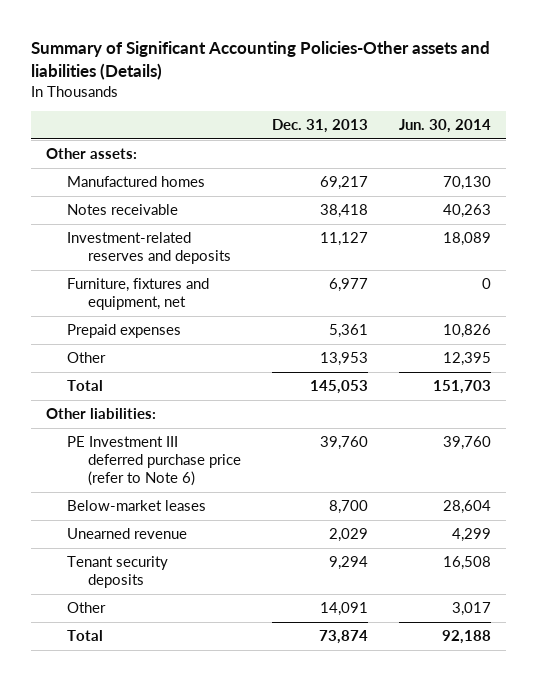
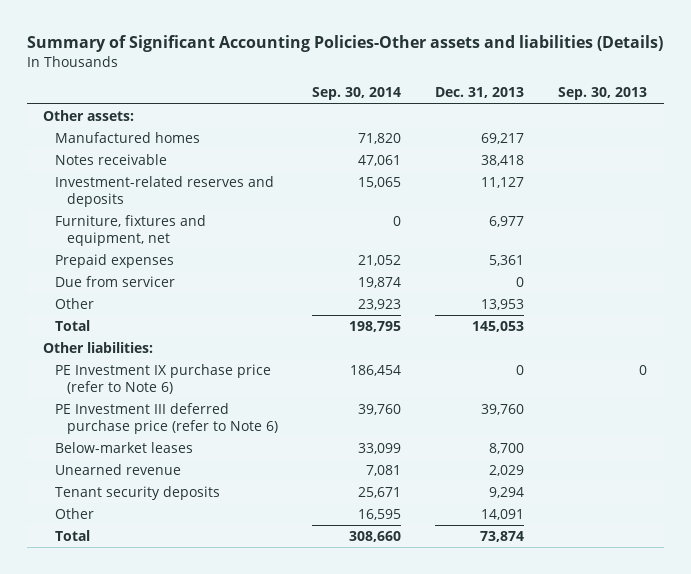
- | Dec. 31, 2013 | Jun. 30, 2014
+ | Sep. 30, 2014 | Dec. 31, 2013 | Sep. 30, 2013
+ Due from servicer | 19,874 | 0 |
+ PE Investment IX purchase price (refer to Note 6) | 186,454 | 0 | 0

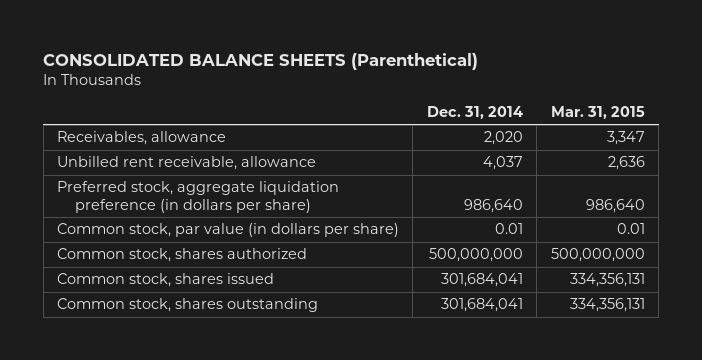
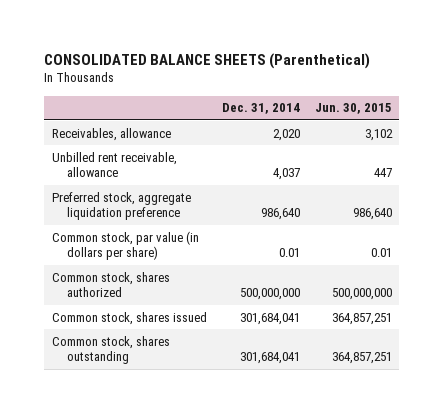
- | Dec. 31, 2014 | Mar. 31, 2015
+ | Dec. 31, 2014 | Jun. 30, 2015
- Preferred stock, aggregate liquidation preference (in dollars per share) | 986,640 | 986,640
+ Preferred stock, aggregate liquidation preference | 986,640 | 986,640

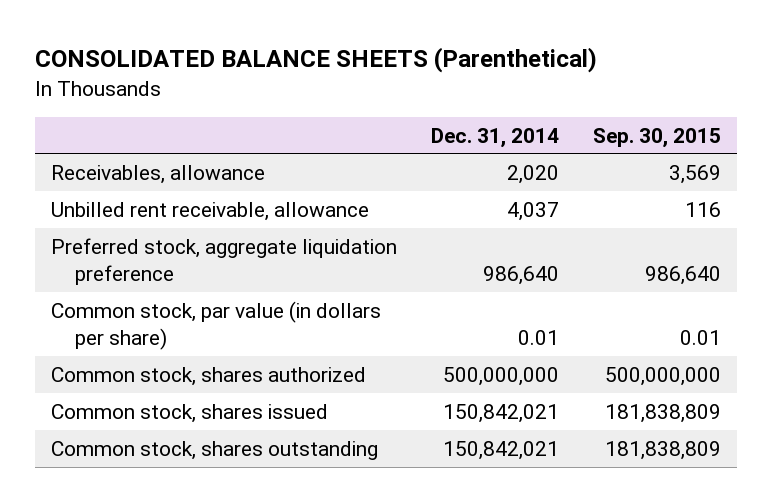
- | Dec. 31, 2014 | Jun. 30, 2015
+ | Dec. 31, 2014 | Sep. 30, 2015
- Common stock, shares issued | 301,684,041 | 364,857,251
- Common stock, shares outstanding | 301,684,041 | 364,857,251
+ Common stock, shares issued | 150,842,021 | 181,838,809
+ Common stock, shares outstanding | 150,842,021 | 181,838,809

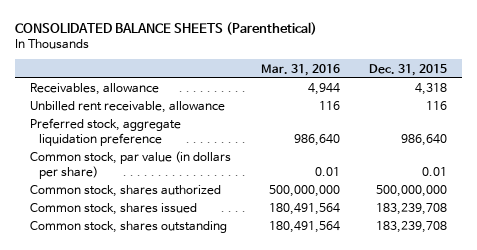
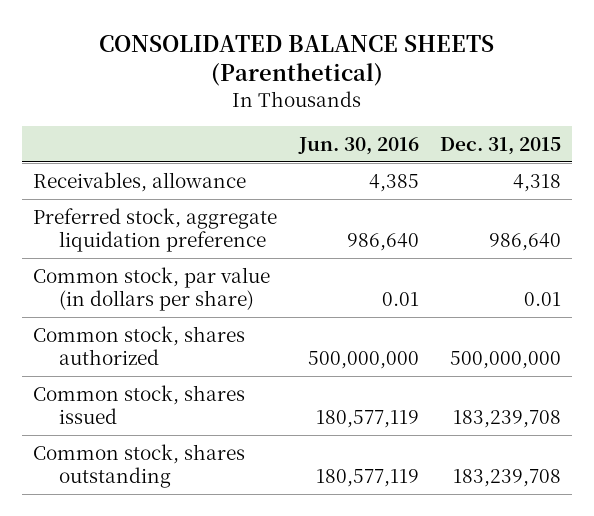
- | Mar. 31, 2016 | Dec. 31, 2015
+ | Jun. 30, 2016 | Dec. 31, 2015
- Unbilled rent receivable, allowance | 116 | 116

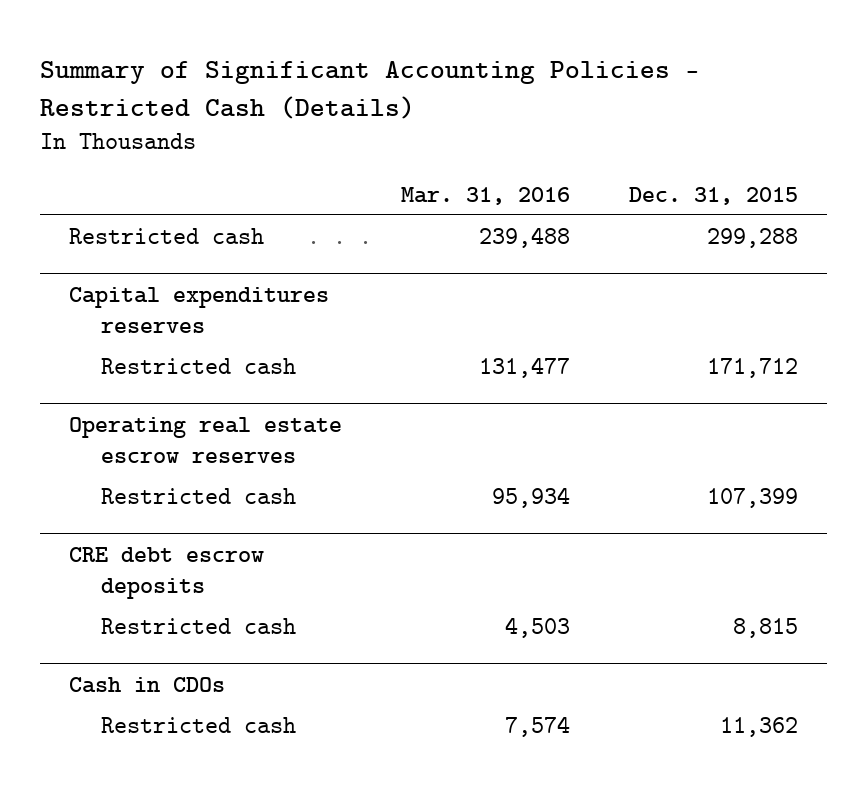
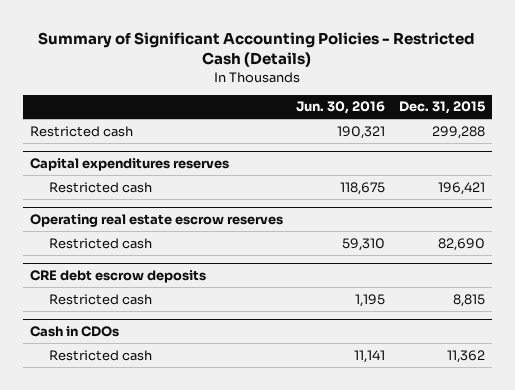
- | Mar. 31, 2016 | Dec. 31, 2015
+ | Jun. 30, 2016 | Dec. 31, 2015
@ Capital expenditures reserves
- Restricted cash | 131,477 | 171,712
+ Restricted cash | 118,675 | 196,421
@ Operating real estate escrow reserves
- Restricted cash | 95,934 | 107,399
+ Restricted cash | 59,310 | 82,690

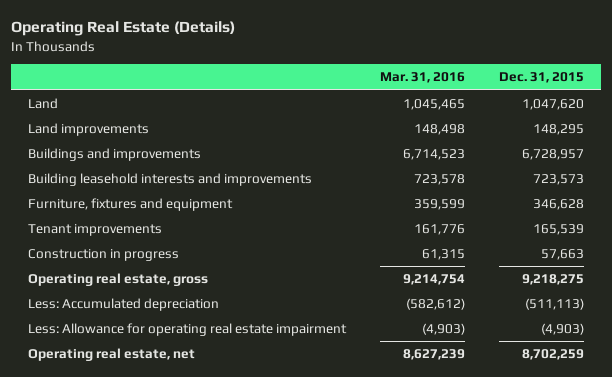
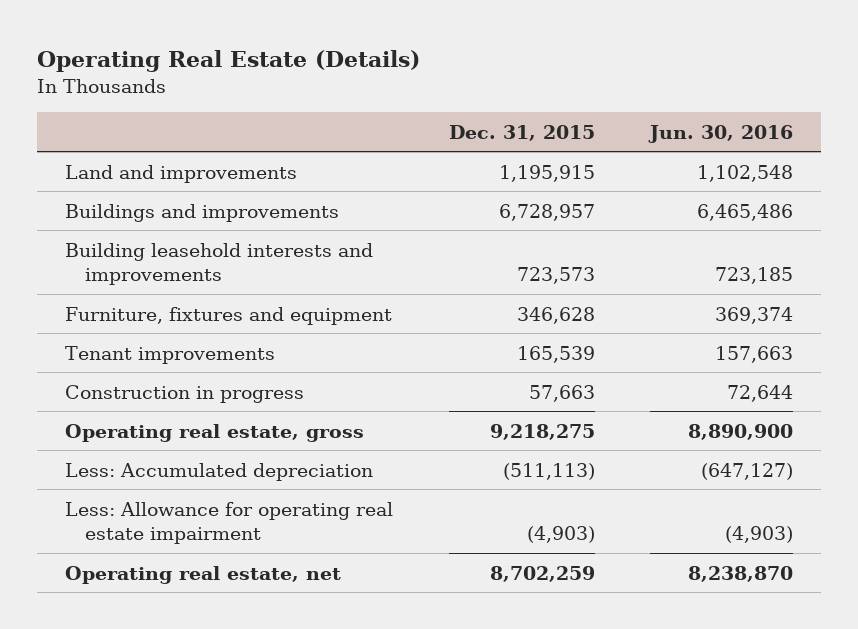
- | Mar. 31, 2016 | Dec. 31, 2015
+ | Dec. 31, 2015 | Jun. 30, 2016
- Land | 1,045,465 | 1,047,620
- Land improvements | 148,498 | 148,295
+ Land and improvements | 1,195,915 | 1,102,548

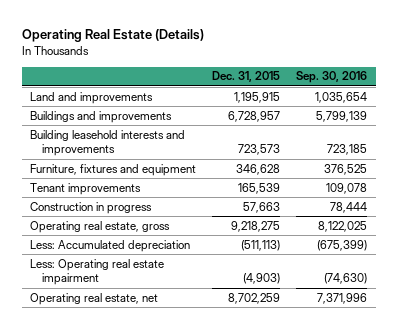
- | Dec. 31, 2015 | Jun. 30, 2016
+ | Dec. 31, 2015 | Sep. 30, 2016
- Less: Allowance for operating real estate impairment | (4,903) | (4,903)
+ Less: Operating real estate impairment | (4,903) | (74,630)

